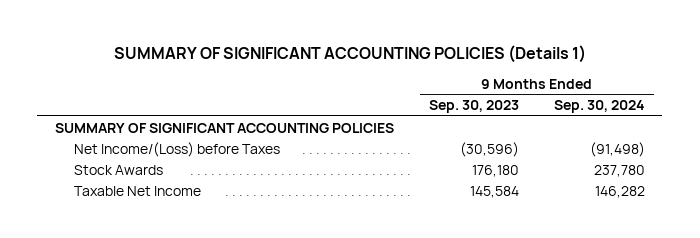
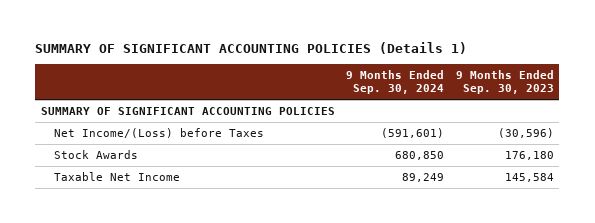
- | 9 Months Ended Sep. 30, 2023 | 9 Months Ended Sep. 30, 2024
+ | 9 Months Ended Sep. 30, 2024 | 9 Months Ended Sep. 30, 2023
- Net Income/(Loss) before Taxes | (30,596) | (91,498)
- Stock Awards | 176,180 | 237,780
- Taxable Net Income | 145,584 | 146,282
+ Net Income/(Loss) before Taxes | (591,601) | (30,596)
+ Stock Awards | 680,850 | 176,180
+ Taxable Net Income | 89,249 | 145,584

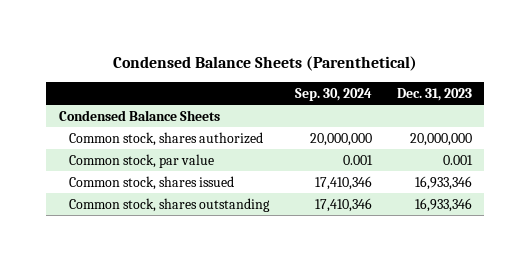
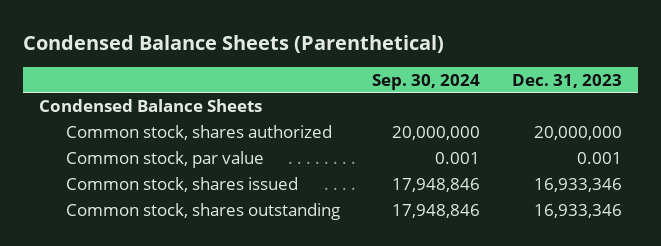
- Common stock, shares issued | 17,410,346 | 16,933,346
- Common stock, shares outstanding | 17,410,346 | 16,933,346
+ Common stock, shares issued | 17,948,846 | 16,933,346
+ Common stock, shares outstanding | 17,948,846 | 16,933,346

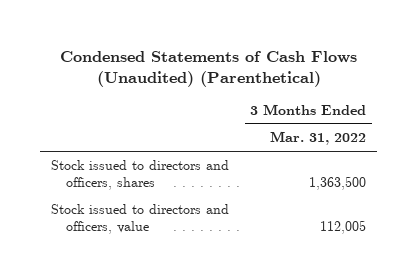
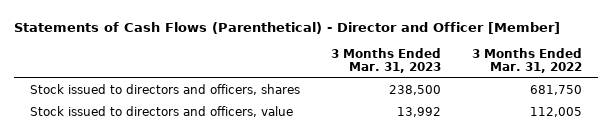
- Condensed Statements of Cash Flows (Unaudited) (Parenthetical)
+ Statements of Cash Flows (Parenthetical) - Director and Officer [Member]
- | 3 Months Ended Mar. 31, 2022
+ | 3 Months Ended Mar. 31, 2023 | 3 Months Ended Mar. 31, 2022
- Stock issued to directors and officers, shares | 1,363,500
+ Stock issued to directors and officers, shares | 238,500 | 681,750

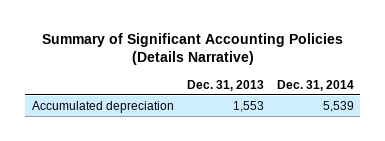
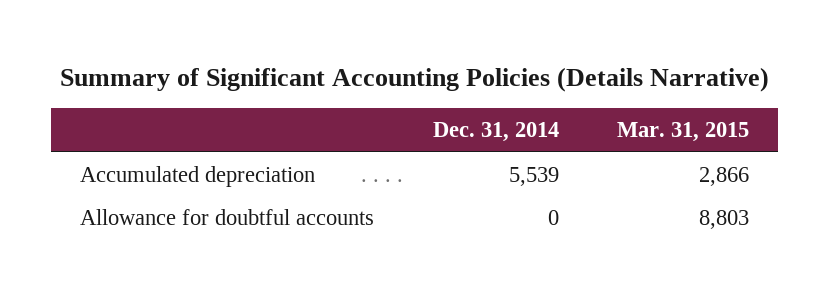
- | Dec. 31, 2013 | Dec. 31, 2014
+ | Dec. 31, 2014 | Mar. 31, 2015
+ Allowance for doubtful accounts | 0 | 8,803

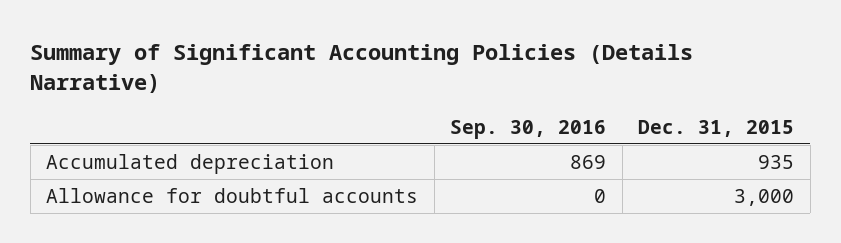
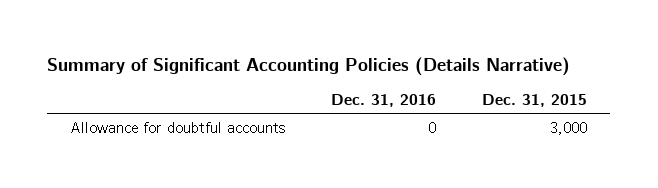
- | Sep. 30, 2016 | Dec. 31, 2015
+ | Dec. 31, 2016 | Dec. 31, 2015
- Accumulated depreciation | 869 | 935

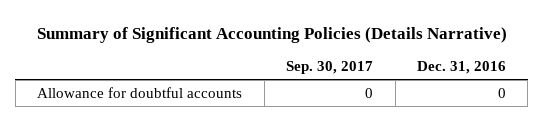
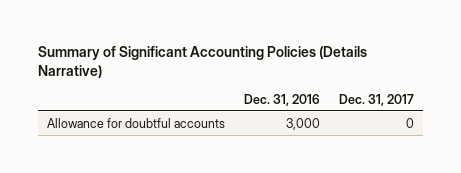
- | Sep. 30, 2017 | Dec. 31, 2016
+ | Dec. 31, 2016 | Dec. 31, 2017
- Allowance for doubtful accounts | 0 | 0
+ Allowance for doubtful accounts | 3,000 | 0

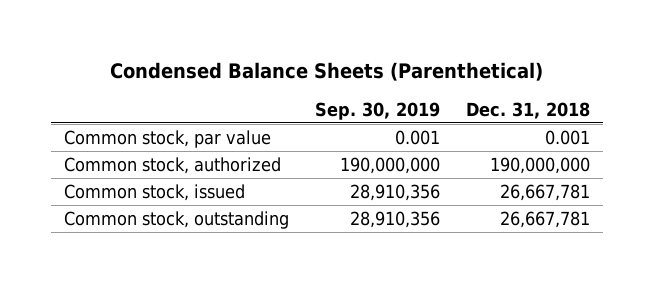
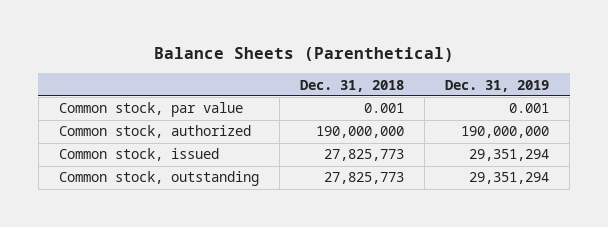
- Condensed Balance Sheets (Parenthetical)
+ Balance Sheets (Parenthetical)
- | Sep. 30, 2019 | Dec. 31, 2018
+ | Dec. 31, 2018 | Dec. 31, 2019
- Common stock, issued | 28,910,356 | 26,667,781
- Common stock, outstanding | 28,910,356 | 26,667,781
+ Common stock, issued | 27,825,773 | 29,351,294
+ Common stock, outstanding | 27,825,773 | 29,351,294

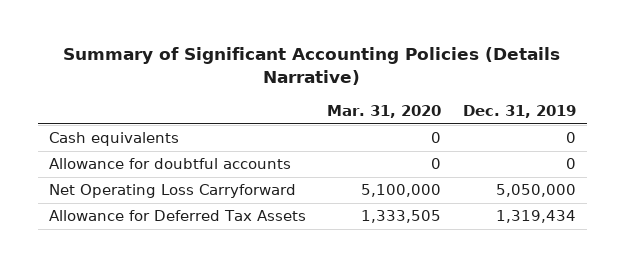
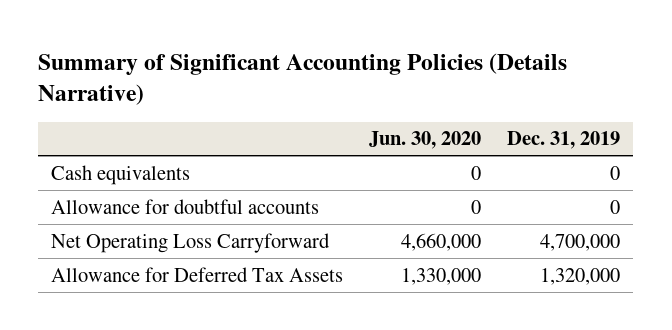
- | Mar. 31, 2020 | Dec. 31, 2019
+ | Jun. 30, 2020 | Dec. 31, 2019
- Net Operating Loss Carryforward | 5,100,000 | 5,050,000
- Allowance for Deferred Tax Assets | 1,333,505 | 1,319,434
+ Net Operating Loss Carryforward | 4,660,000 | 4,700,000
+ Allowance for Deferred Tax Assets | 1,330,000 | 1,320,000

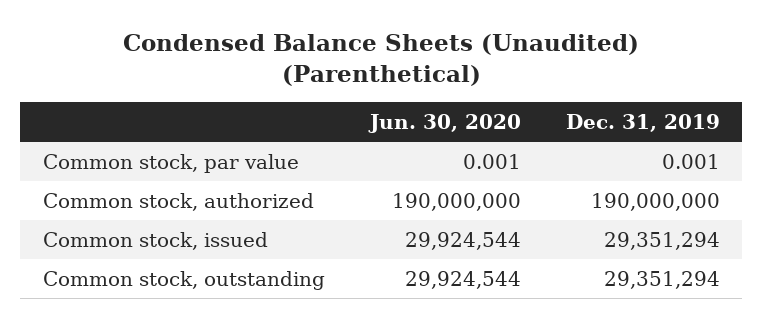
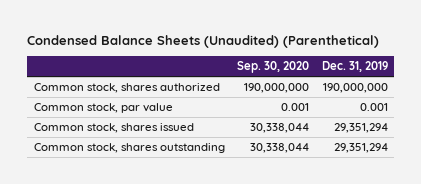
- | Jun. 30, 2020 | Dec. 31, 2019
+ | Sep. 30, 2020 | Dec. 31, 2019
+ Common stock, shares authorized | 190,000,000 | 190,000,000
- Common stock, authorized | 190,000,000 | 190,000,000
- Common stock, issued | 29,924,544 | 29,351,294
- Common stock, outstanding | 29,924,544 | 29,351,294
+ Common stock, shares issued | 30,338,044 | 29,351,294
+ Common stock, shares outstanding | 30,338,044 | 29,351,294

